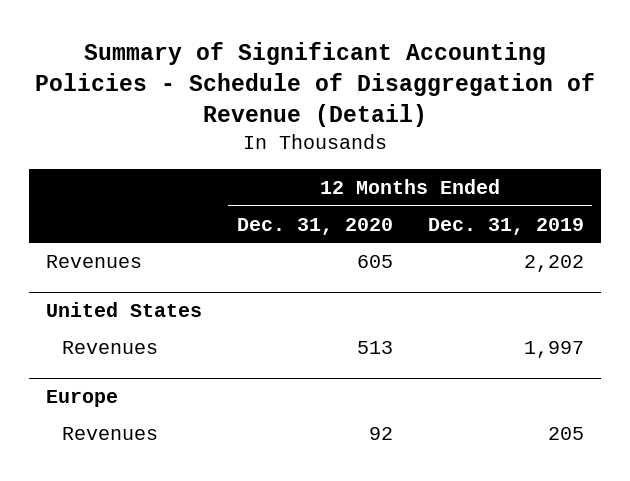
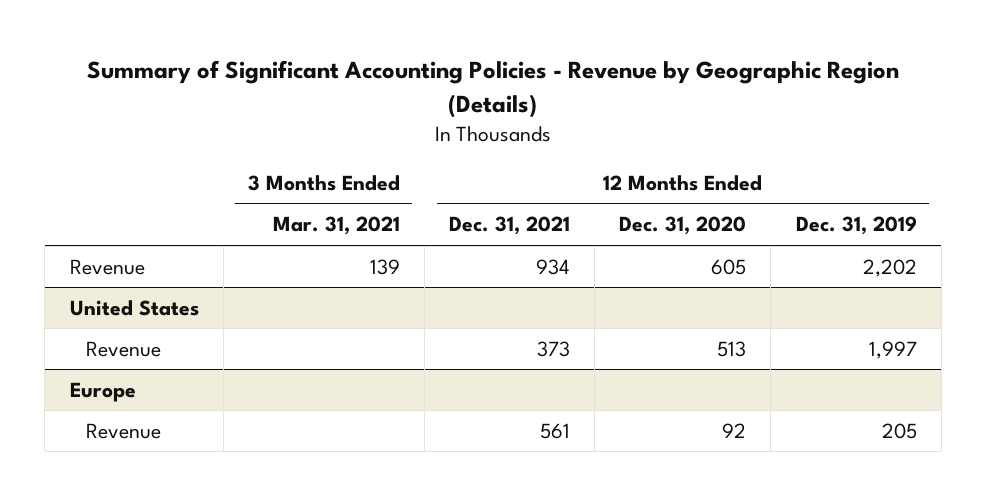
- Summary of Significant Accounting Policies - Schedule of Disaggregation of Revenue (Detail)
+ Summary of Significant Accounting Policies - Revenue by Geographic Region (Details)
- | 12 Months Ended Dec. 31, 2020 | 12 Months Ended Dec. 31, 2019
+ | 3 Months Ended Mar. 31, 2021 | 12 Months Ended Dec. 31, 2021 | 12 Months Ended Dec. 31, 2020 | 12 Months Ended Dec. 31, 2019
- Revenues | 605 | 2,202
+ Revenue | 139 | 934 | 605 | 2,202
@ United States
- Revenues | 513 | 1,997
+ Revenue | | 373 | 513 | 1,997
@ Europe
- Revenues | 92 | 205
+ Revenue | | 561 | 92 | 205

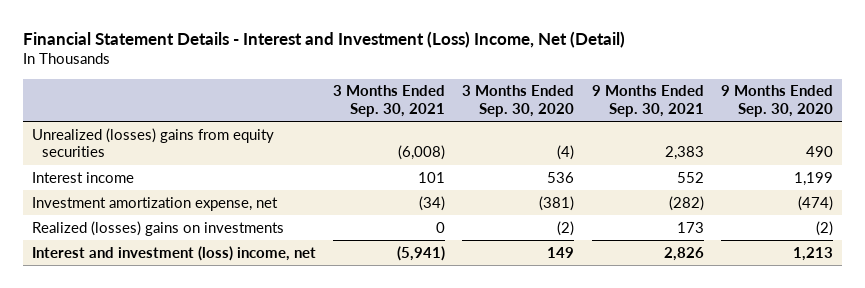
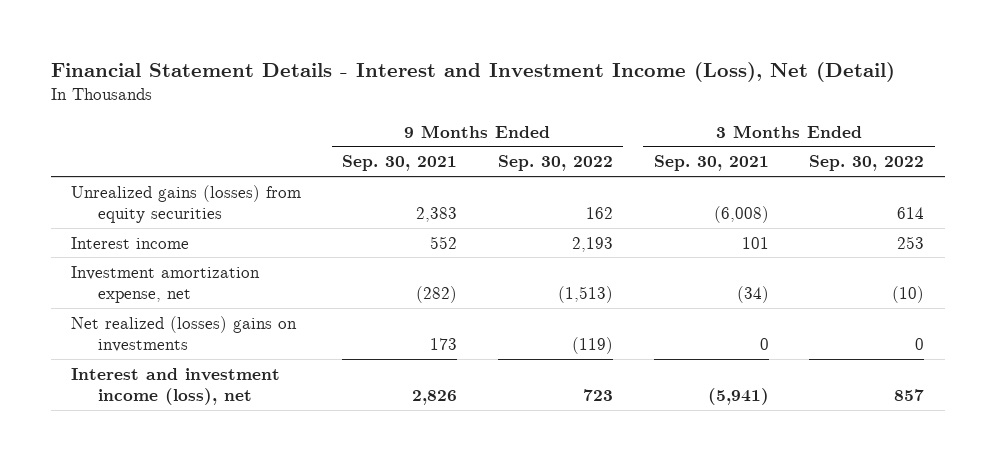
- Financial Statement Details - Interest and Investment (Loss) Income, Net (Detail)
+ Financial Statement Details - Interest and Investment Income (Loss), Net (Detail)
- | 3 Months Ended Sep. 30, 2021 | 3 Months Ended Sep. 30, 2020 | 9 Months Ended Sep. 30, 2021 | 9 Months Ended Sep. 30, 2020
+ | 9 Months Ended Sep. 30, 2021 | 9 Months Ended Sep. 30, 2022 | 3 Months Ended Sep. 30, 2021 | 3 Months Ended Sep. 30, 2022
- Unrealized (losses) gains from equity securities | (6,008) | (4) | 2,383 | 490
+ Unrealized gains (losses) from equity securities | 2,383 | 162 | (6,008) | 614
- Realized (losses) gains on investments | 0 | (2) | 173 | (2)
- Interest and investment (loss) income, net | (5,941) | 149 | 2,826 | 1,213
+ Net realized (losses) gains on investments | 173 | (119) | 0 | 0
+ Interest and investment income (loss), net | 2,826 | 723 | (5,941) | 857

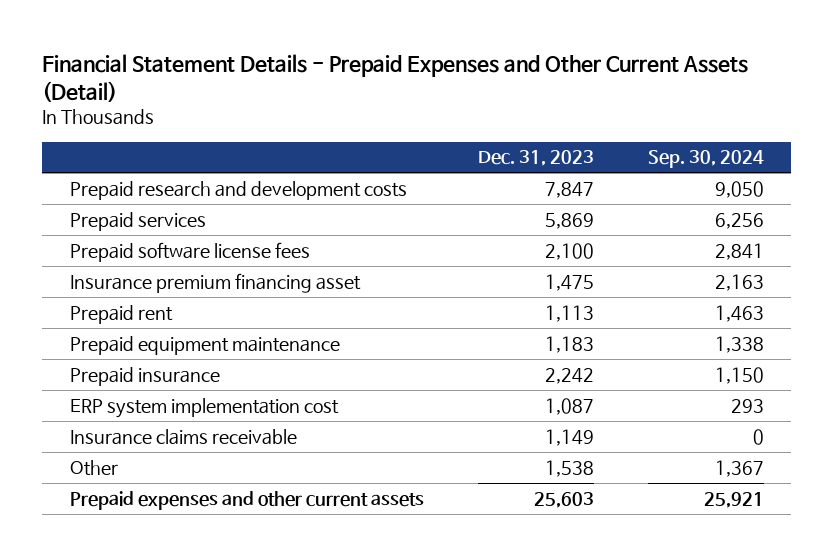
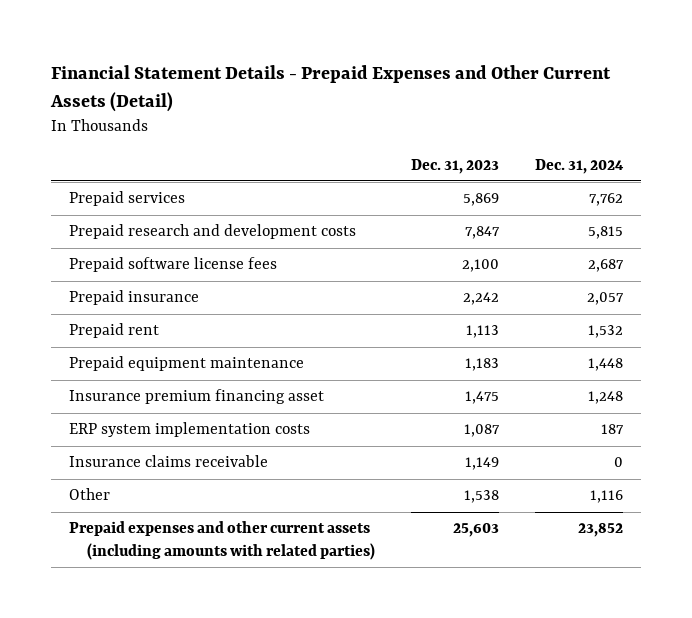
- | Dec. 31, 2023 | Sep. 30, 2024
+ | Dec. 31, 2023 | Dec. 31, 2024
moved down: Prepaid research and development costs | 7,847 | 5,815
moved up: Prepaid insurance | 2,242 | 2,057
- ERP system implementation cost | 1,087 | 293
moved down: Insurance premium financing asset | 1,475 | 1,248
+ ERP system implementation costs | 1,087 | 187
- Prepaid expenses and other current assets | 25,603 | 25,921
+ Prepaid expenses and other current assets (including amounts with related parties) | 25,603 | 23,852

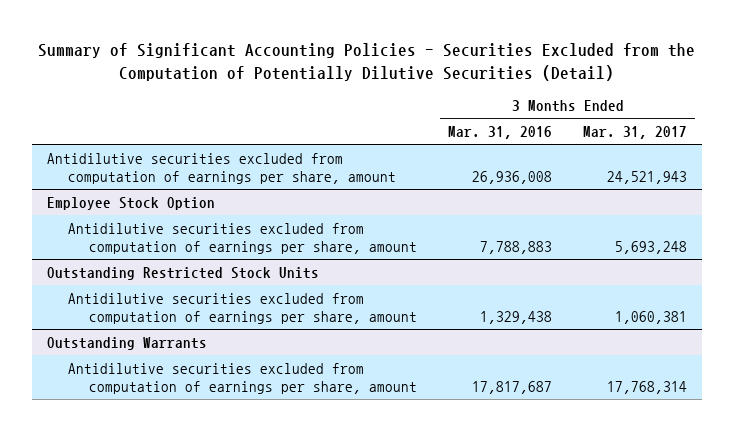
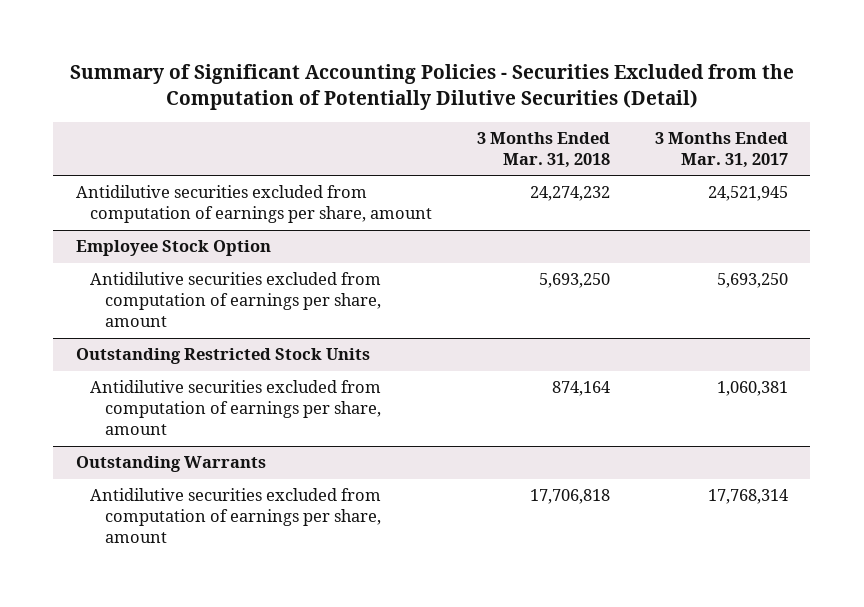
- | 3 Months Ended Mar. 31, 2016 | 3 Months Ended Mar. 31, 2017
+ | 3 Months Ended Mar. 31, 2018 | 3 Months Ended Mar. 31, 2017
- Antidilutive securities excluded from computation of earnings per share, amount | 26,936,008 | 24,521,943
+ Antidilutive securities excluded from computation of earnings per share, amount | 24,274,232 | 24,521,945
@ Employee Stock Option
- Antidilutive securities excluded from computation of earnings per share, amount | 7,788,883 | 5,693,248
+ Antidilutive securities excluded from computation of earnings per share, amount | 5,693,250 | 5,693,250

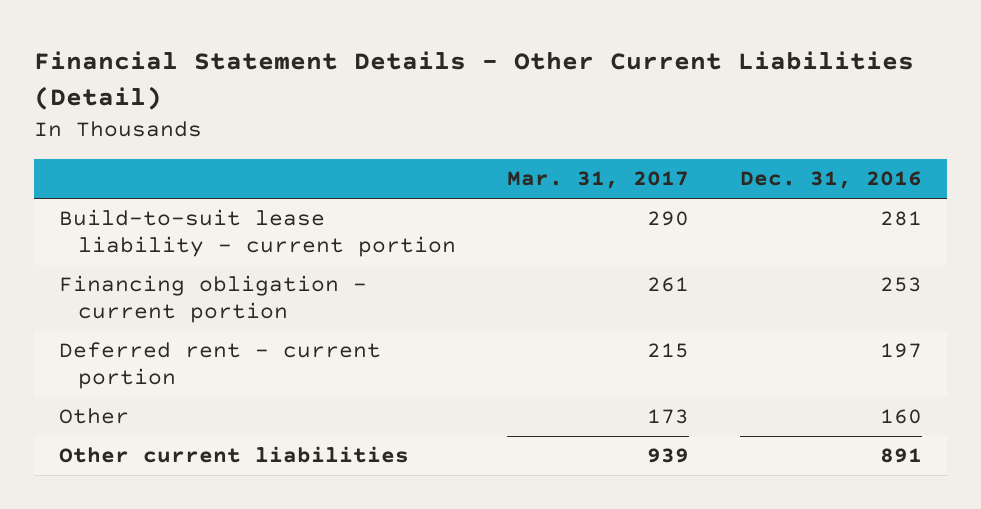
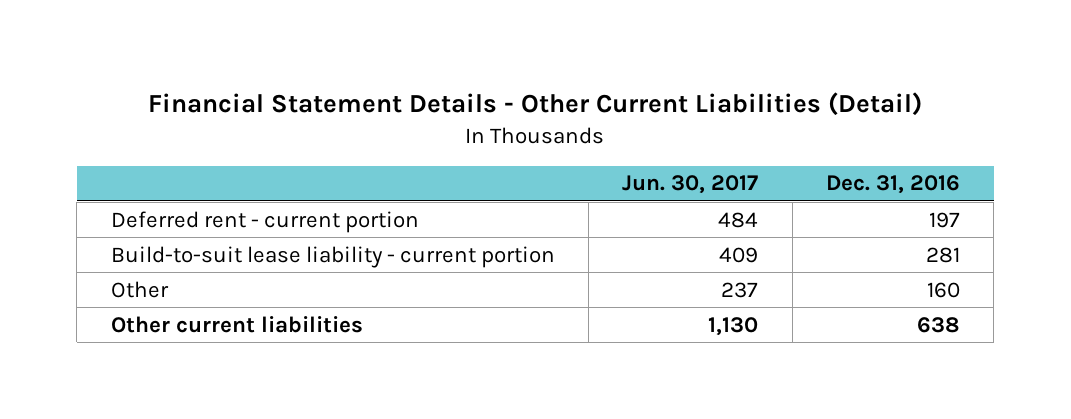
- | Mar. 31, 2017 | Dec. 31, 2016
+ | Jun. 30, 2017 | Dec. 31, 2016
- Financing obligation - current portion | 261 | 253
moved down: Build-to-suit lease liability - current portion | 409 | 281
- Other current liabilities | 939 | 891
+ Other current liabilities | 1,130 | 638

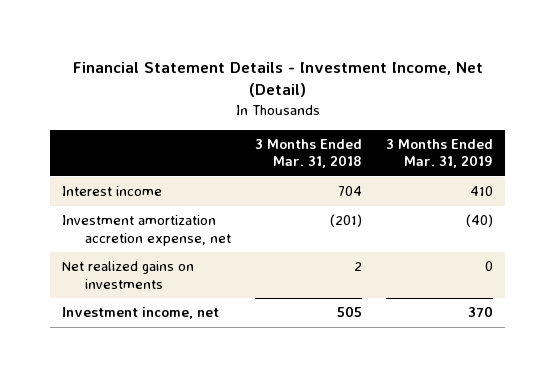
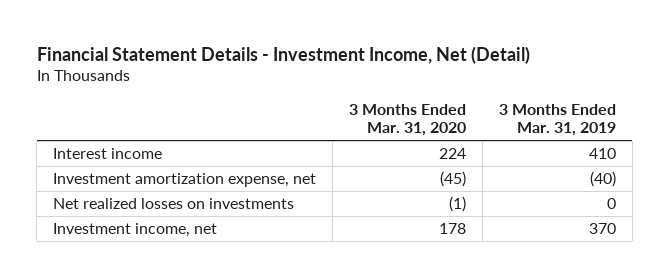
- | 3 Months Ended Mar. 31, 2018 | 3 Months Ended Mar. 31, 2019
+ | 3 Months Ended Mar. 31, 2020 | 3 Months Ended Mar. 31, 2019
- Investment amortization accretion expense, net | (201) | (40)
- Net realized gains on investments | 2 | 0
+ Investment amortization expense, net | (45) | (40)
+ Net realized losses on investments | (1) | 0

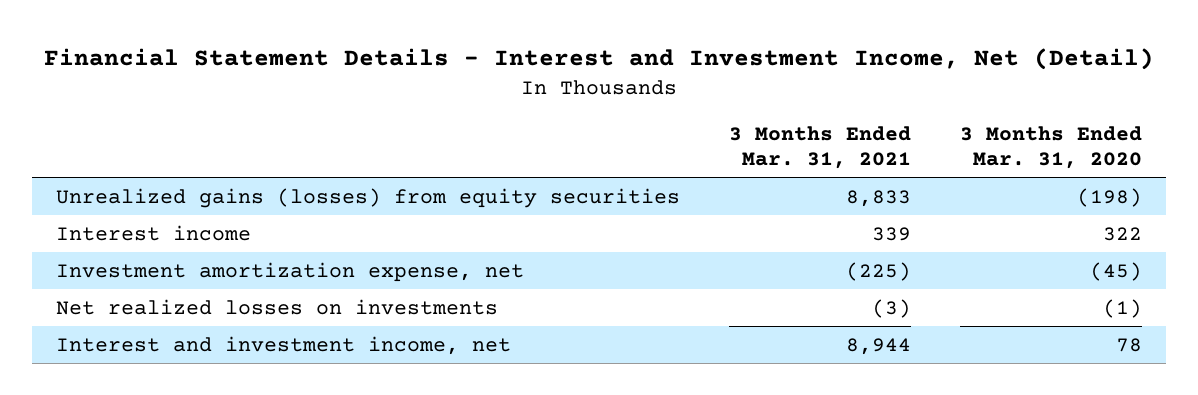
- Financial Statement Details - Investment Income, Net (Detail)
+ Financial Statement Details - Interest and Investment Income, Net (Detail)
- | 3 Months Ended Mar. 31, 2020 | 3 Months Ended Mar. 31, 2019
+ | 3 Months Ended Mar. 31, 2021 | 3 Months Ended Mar. 31, 2020
- Interest income | 224 | 410
+ Unrealized gains (losses) from equity securities | 8,833 | (198)
+ Interest income | 339 | 322
- Investment income, net | 178 | 370
+ Interest and investment income, net | 8,944 | 78

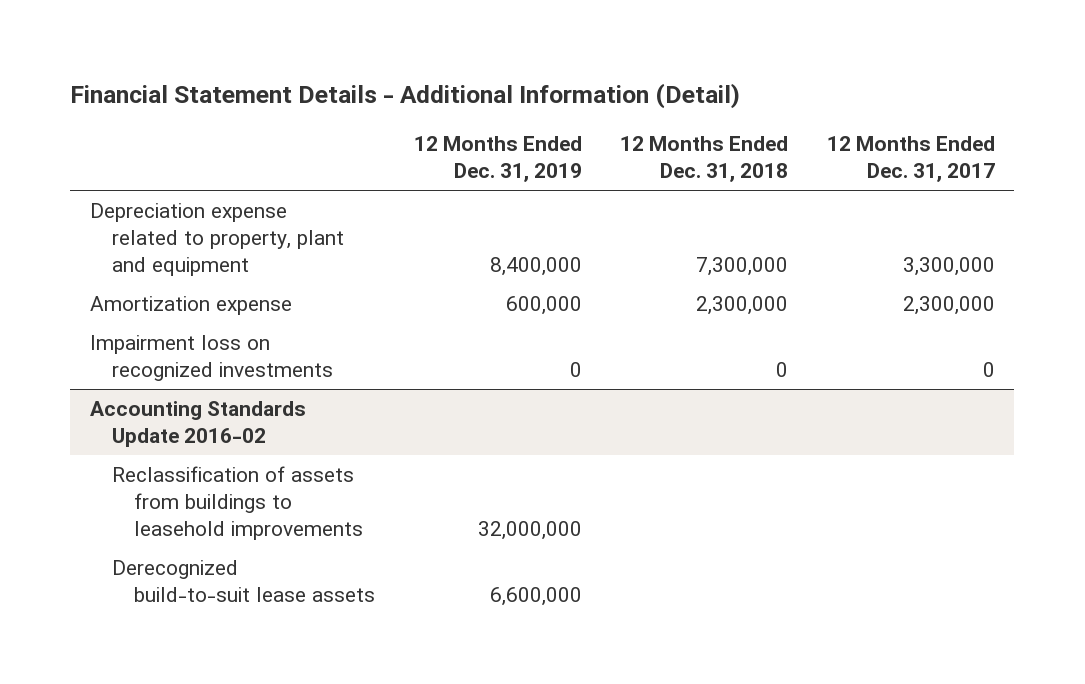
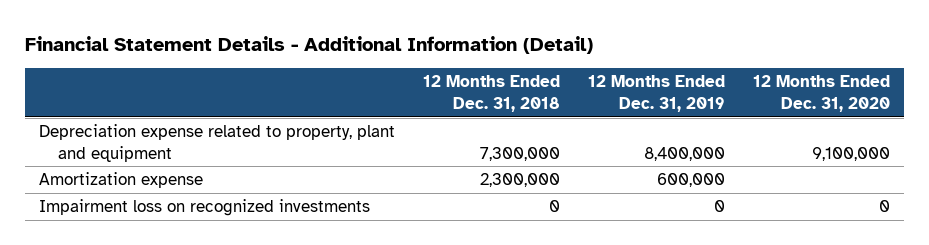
- | 12 Months Ended Dec. 31, 2019 | 12 Months Ended Dec. 31, 2018 | 12 Months Ended Dec. 31, 2017
+ | 12 Months Ended Dec. 31, 2018 | 12 Months Ended Dec. 31, 2019 | 12 Months Ended Dec. 31, 2020
- Accounting Standards Update 2016-02
- Reclassification of assets from buildings to leasehold improvements | 32,000,000 | |
- Derecognized build-to-suit lease assets | 6,600,000 | |

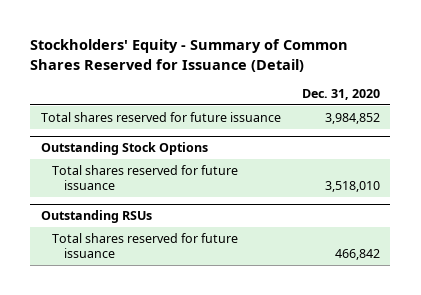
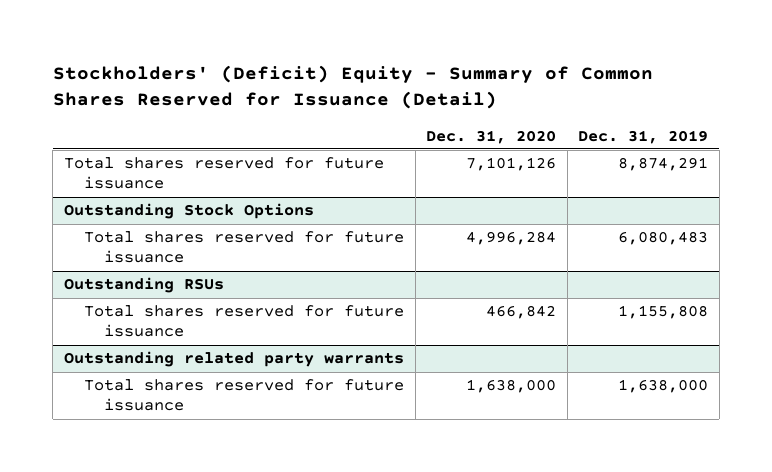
- Stockholders' Equity - Summary of Common Shares Reserved for Issuance (Detail)
+ Stockholders' (Deficit) Equity - Summary of Common Shares Reserved for Issuance (Detail)
- | Dec. 31, 2020
+ | Dec. 31, 2020 | Dec. 31, 2019
- Total shares reserved for future issuance | 3,984,852
+ Total shares reserved for future issuance | 7,101,126 | 8,874,291
@ Outstanding Stock Options
- Total shares reserved for future issuance | 3,518,010
+ Total shares reserved for future issuance | 4,996,284 | 6,080,483
+ Outstanding related party warrants
+ Total shares reserved for future issuance | 1,638,000 | 1,638,000

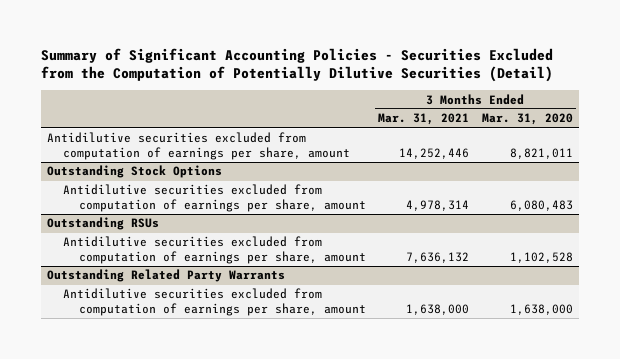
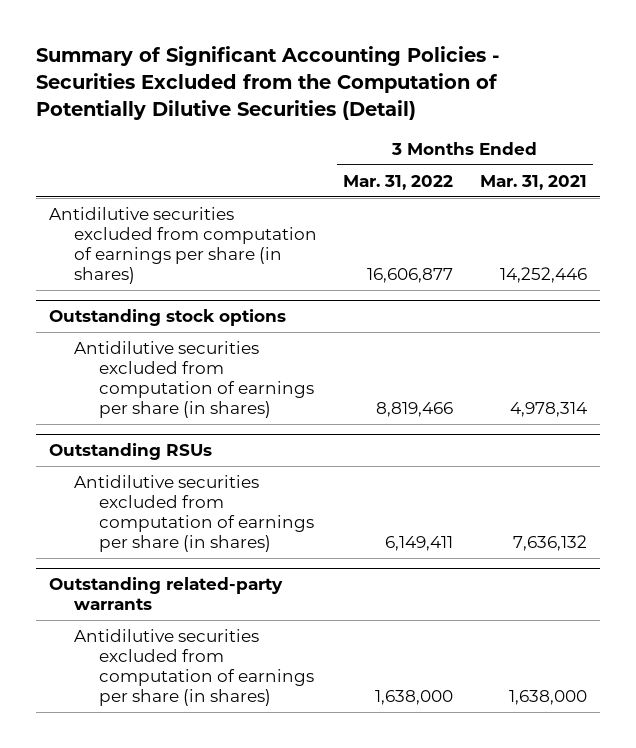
- | 3 Months Ended Mar. 31, 2021 | 3 Months Ended Mar. 31, 2020
+ | 3 Months Ended Mar. 31, 2022 | 3 Months Ended Mar. 31, 2021
- Antidilutive securities excluded from computation of earnings per share, amount | 14,252,446 | 8,821,011
- Outstanding Stock Options
- Antidilutive securities excluded from computation of earnings per share, amount | 4,978,314 | 6,080,483
+ Antidilutive securities excluded from computation of earnings per share (in shares) | 16,606,877 | 14,252,446
+ Outstanding stock options
+ Antidilutive securities excluded from computation of earnings per share (in shares) | 8,819,466 | 4,978,314
@ Outstanding RSUs
- Antidilutive securities excluded from computation of earnings per share, amount | 7,636,132 | 1,102,528
- Outstanding Related Party Warrants
- Antidilutive securities excluded from computation of earnings per share, amount | 1,638,000 | 1,638,000
@ Outstanding RSUs
+ Antidilutive securities excluded from computation of earnings per share (in shares) | 6,149,411 | 7,636,132
+ Outstanding related-party warrants
+ Antidilutive securities excluded from computation of earnings per share (in shares) | 1,638,000 | 1,638,000

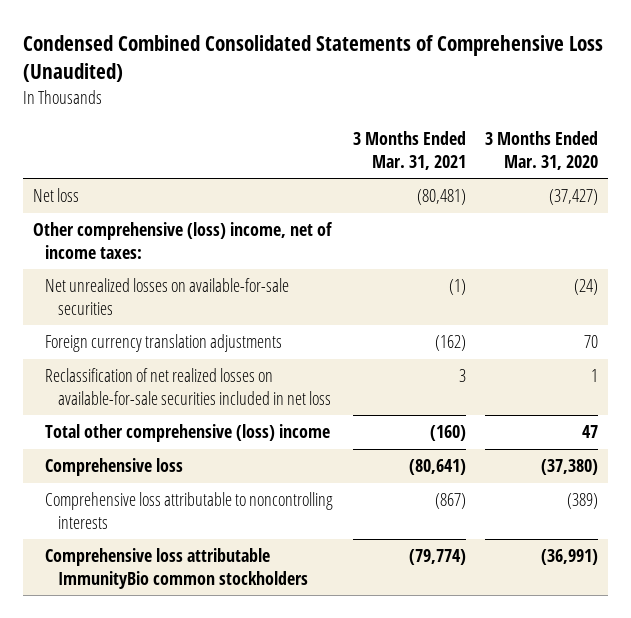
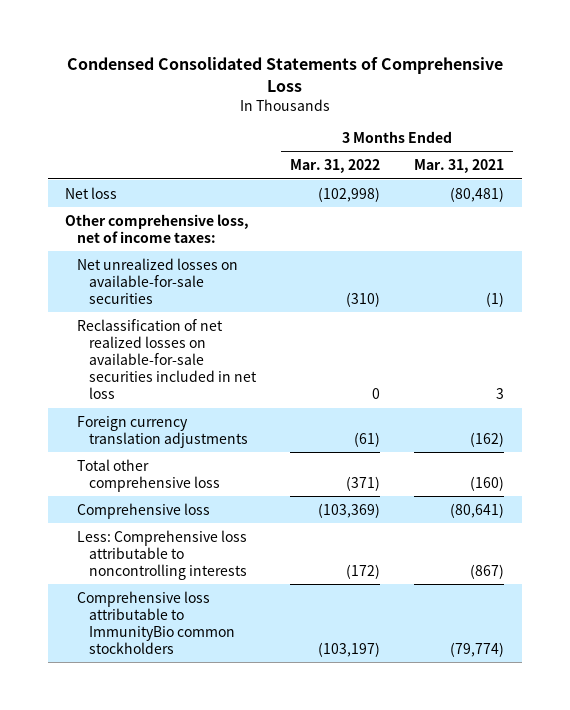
- Condensed Combined Consolidated Statements of Comprehensive Loss (Unaudited)
+ Condensed Consolidated Statements of Comprehensive Loss
- | 3 Months Ended Mar. 31, 2021 | 3 Months Ended Mar. 31, 2020
+ | 3 Months Ended Mar. 31, 2022 | 3 Months Ended Mar. 31, 2021
- Other comprehensive (loss) income, net of income taxes:
+ Other comprehensive loss, net of income taxes:
- Total other comprehensive (loss) income | (160) | 47
moved down: Foreign currency translation adjustments | (61) | (162)
+ Total other comprehensive loss | (371) | (160)
- Comprehensive loss attributable to noncontrolling interests | (867) | (389)
- Comprehensive loss attributable ImmunityBio common stockholders | (79,774) | (36,991)
+ Less: Comprehensive loss attributable to noncontrolling interests | (172) | (867)
+ Comprehensive loss attributable to ImmunityBio common stockholders | (103,197) | (79,774)

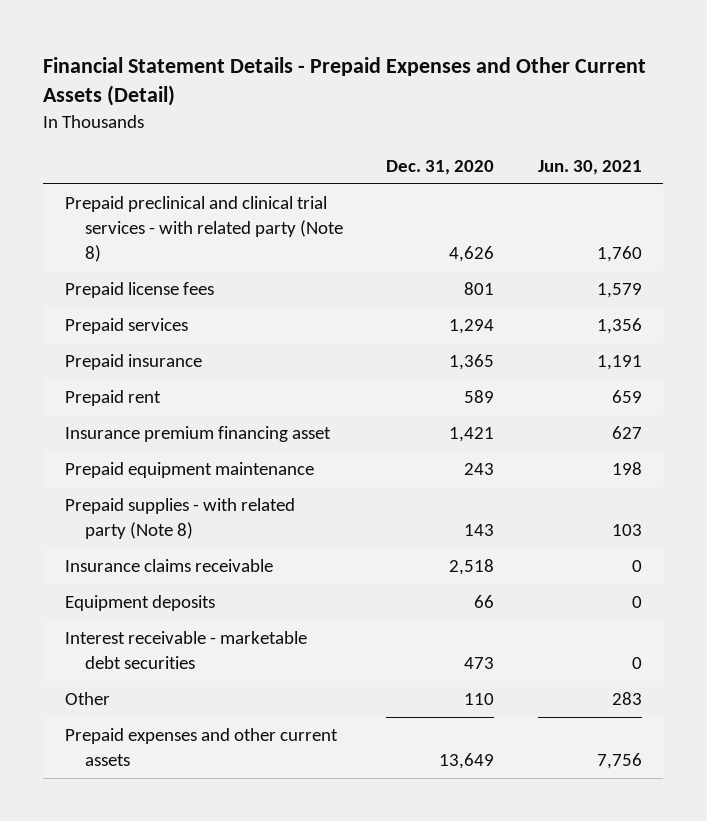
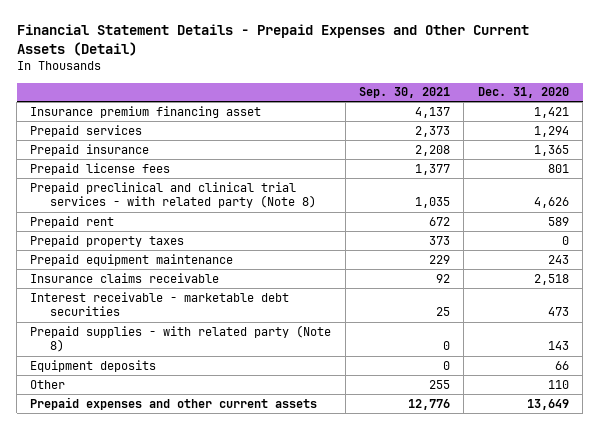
- | Dec. 31, 2020 | Jun. 30, 2021
+ | Sep. 30, 2021 | Dec. 31, 2020
moved up: Insurance premium financing asset | 4,137 | 1,421
moved down: Prepaid license fees | 1,377 | 801
moved down: Prepaid preclinical and clinical trial services - with related party (Note 8) | 1,035 | 4,626
+ Prepaid property taxes | 373 | 0
moved down: Prepaid supplies - with related party (Note 8) | 0 | 143
moved down: Equipment deposits | 0 | 66

